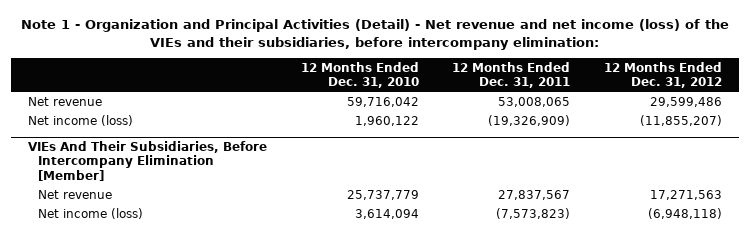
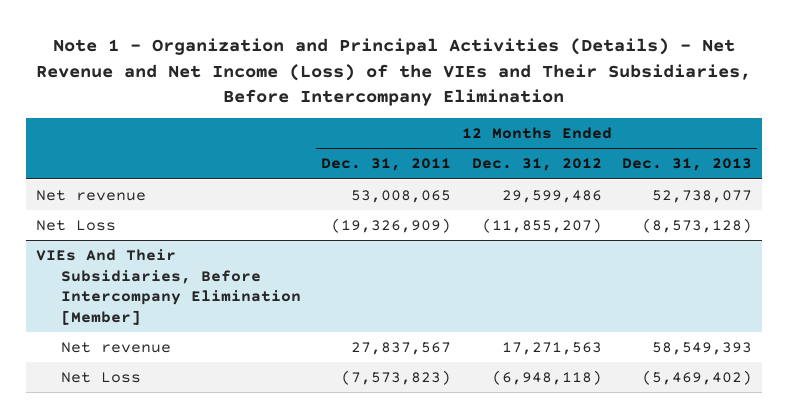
- Note 1 - Organization and Principal Activities (Detail) - Net revenue and net income (loss) of the VIEs and their subsidiaries, before intercompany elimination:
+ Note 1 - Organization and Principal Activities (Details) - Net Revenue and Net Income (Loss) of the VIEs and Their Subsidiaries, Before Intercompany Elimination
- | 12 Months Ended Dec. 31, 2010 | 12 Months Ended Dec. 31, 2011 | 12 Months Ended Dec. 31, 2012
+ | 12 Months Ended Dec. 31, 2011 | 12 Months Ended Dec. 31, 2012 | 12 Months Ended Dec. 31, 2013
- Net income (loss) | 1,960,122 | (19,326,909) | (11,855,207)
+ Net Loss | (19,326,909) | (11,855,207) | (8,573,128)
@ VIEs And Their Subsidiaries, Before Intercompany Elimination [Member]
- Net income (loss) | 3,614,094 | (7,573,823) | (6,948,118)
+ Net Loss | (7,573,823) | (6,948,118) | (5,469,402)

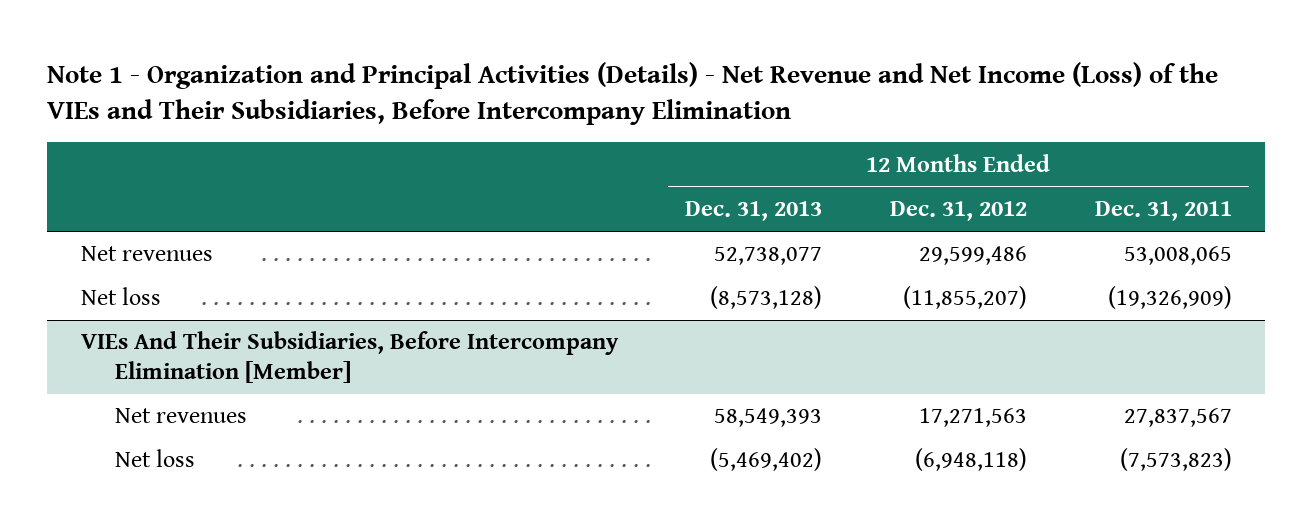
- | 12 Months Ended Dec. 31, 2011 | 12 Months Ended Dec. 31, 2012 | 12 Months Ended Dec. 31, 2013
+ | 12 Months Ended Dec. 31, 2013 | 12 Months Ended Dec. 31, 2012 | 12 Months Ended Dec. 31, 2011
- Net revenue | 53,008,065 | 29,599,486 | 52,738,077
- Net Loss | (19,326,909) | (11,855,207) | (8,573,128)
+ Net revenues | 52,738,077 | 29,599,486 | 53,008,065
+ Net loss | (8,573,128) | (11,855,207) | (19,326,909)
@ VIEs And Their Subsidiaries, Before Intercompany Elimination [Member]
- Net revenue | 27,837,567 | 17,271,563 | 58,549,393
- Net Loss | (7,573,823) | (6,948,118) | (5,469,402)
+ Net revenues | 58,549,393 | 17,271,563 | 27,837,567
+ Net loss | (5,469,402) | (6,948,118) | (7,573,823)

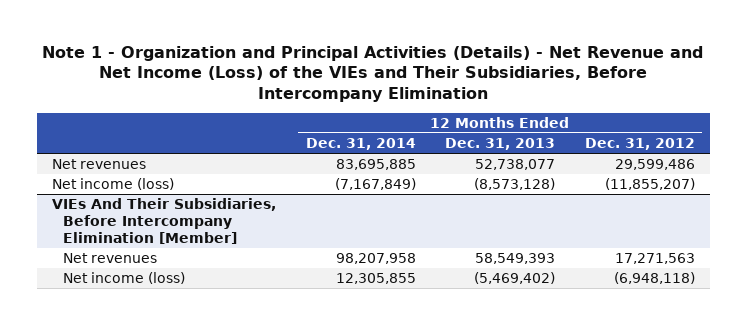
- | 12 Months Ended Dec. 31, 2013 | 12 Months Ended Dec. 31, 2012 | 12 Months Ended Dec. 31, 2011
+ | 12 Months Ended Dec. 31, 2014 | 12 Months Ended Dec. 31, 2013 | 12 Months Ended Dec. 31, 2012
- Net loss | (8,573,128) | (11,855,207) | (19,326,909)
+ Net income (loss) | (7,167,849) | (8,573,128) | (11,855,207)
@ VIEs And Their Subsidiaries, Before Intercompany Elimination [Member]
- Net loss | (5,469,402) | (6,948,118) | (7,573,823)
+ Net income (loss) | 12,305,855 | (5,469,402) | (6,948,118)

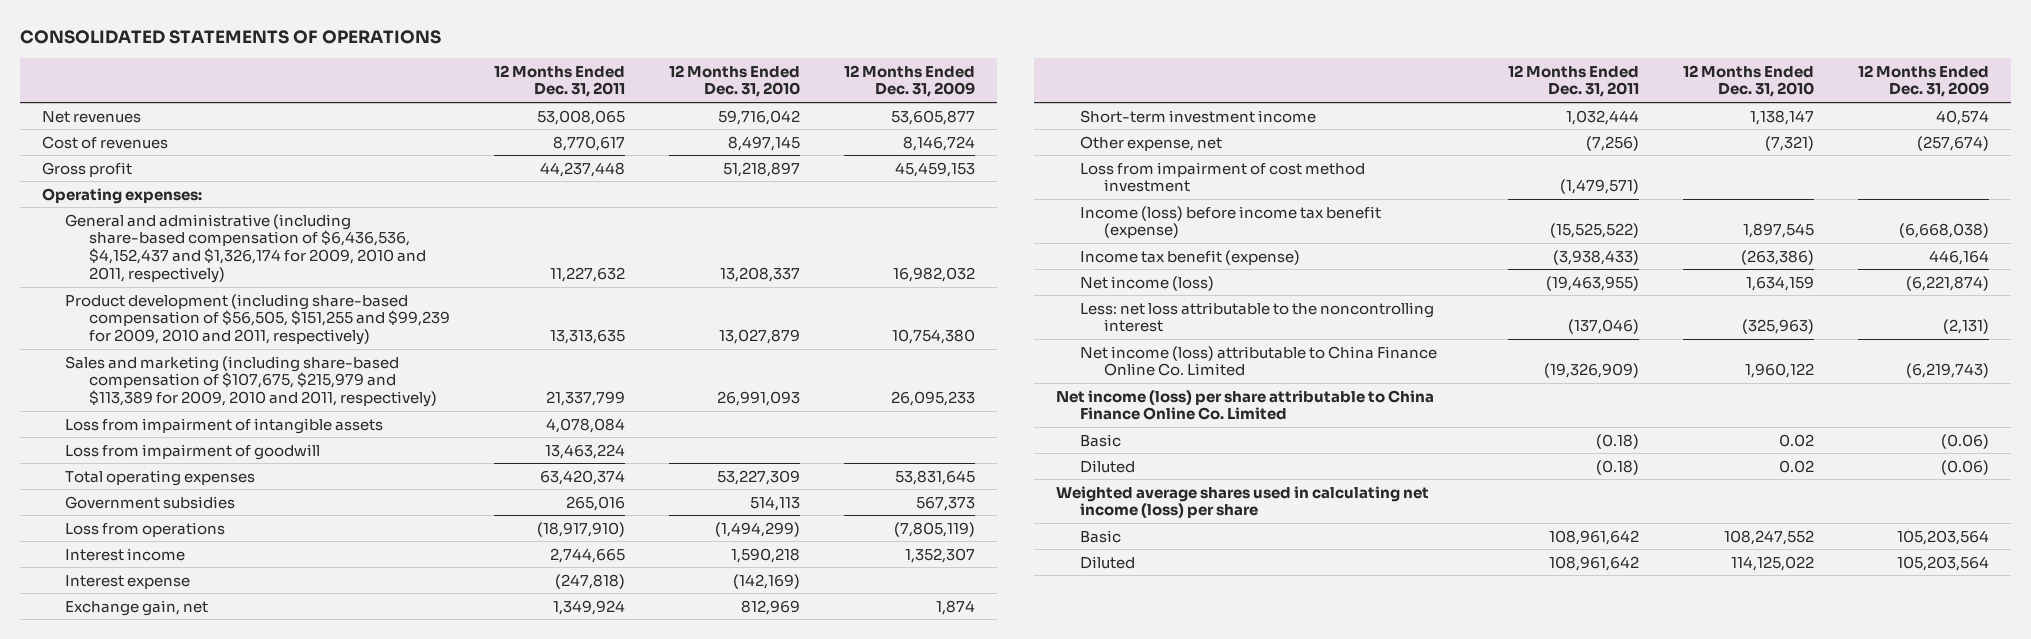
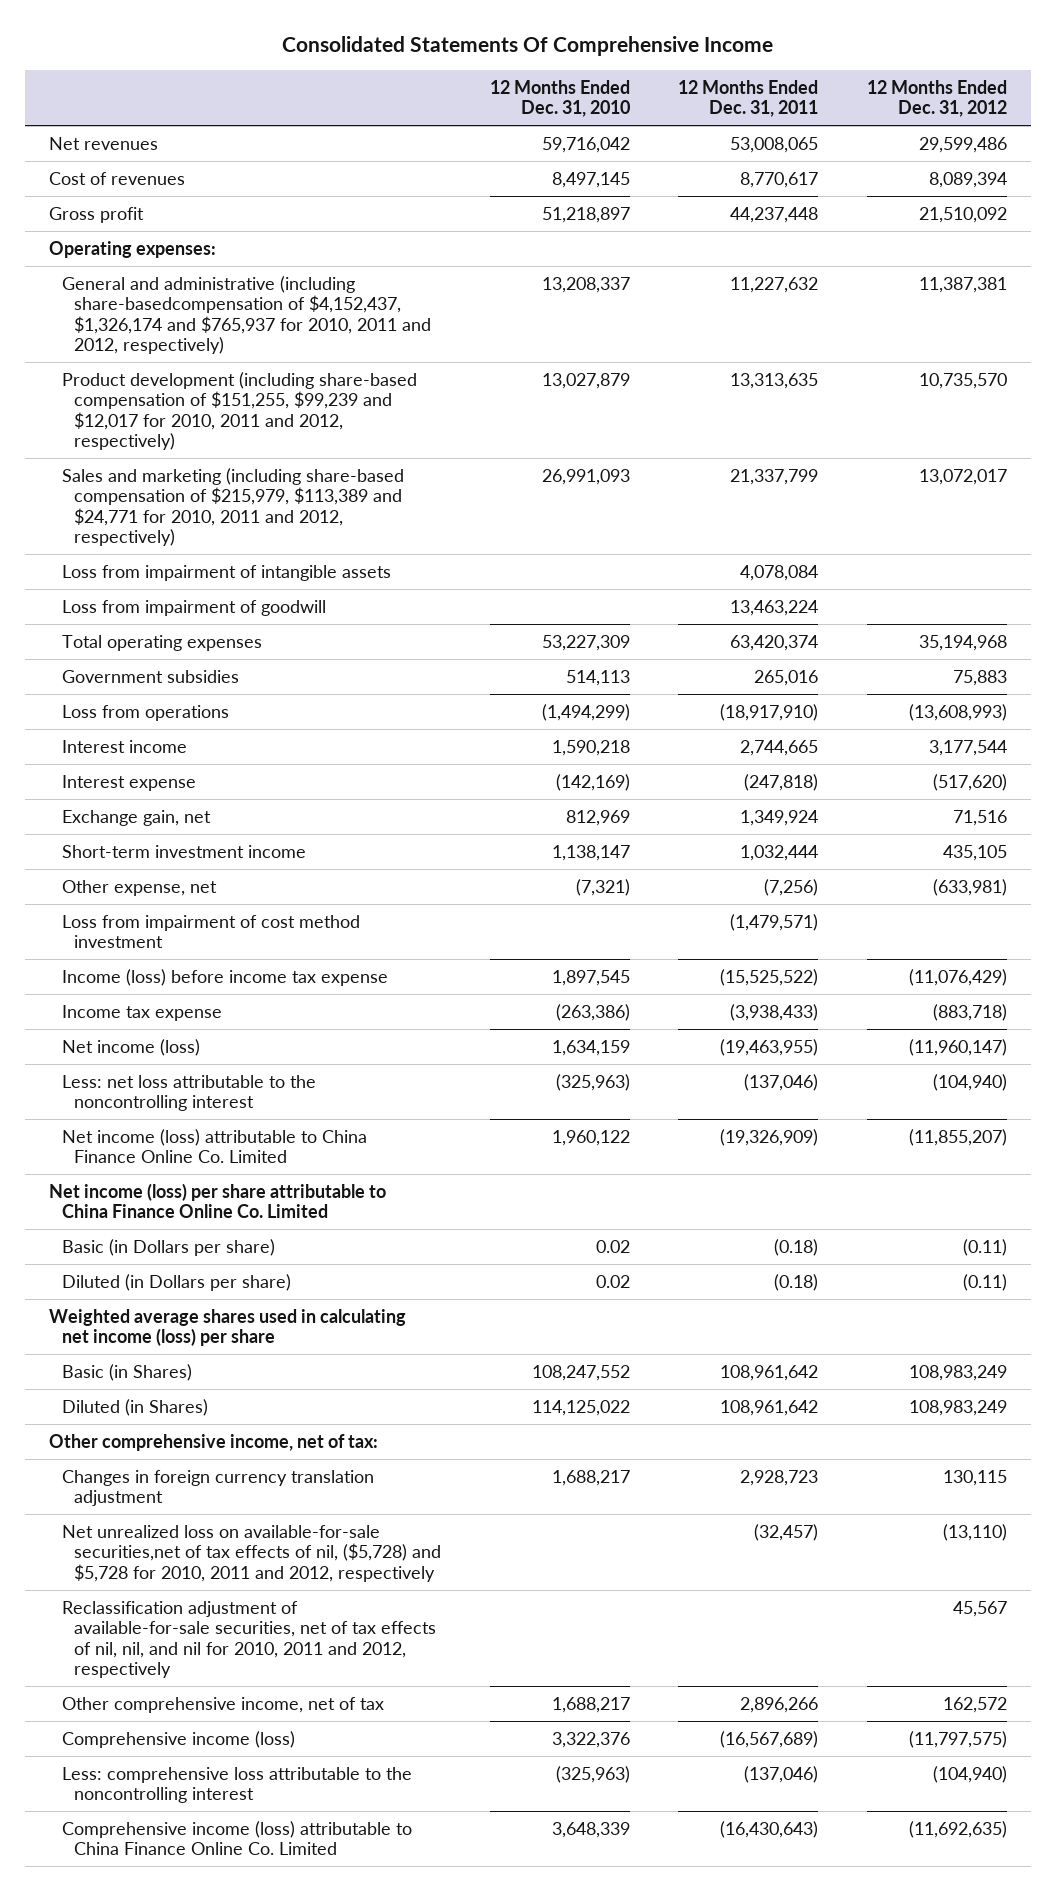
- CONSOLIDATED STATEMENTS OF OPERATIONS
+ Consolidated Statements Of Comprehensive Income
- | 12 Months Ended Dec. 31, 2011 | 12 Months Ended Dec. 31, 2010 | 12 Months Ended Dec. 31, 2009
+ | 12 Months Ended Dec. 31, 2010 | 12 Months Ended Dec. 31, 2011 | 12 Months Ended Dec. 31, 2012
- General and administrative (including share-based compensation of $6,436,536, $4,152,437 and $1,326,174 for 2009, 2010 and 2011, respectively) | 11,227,632 | 13,208,337 | 16,982,032
- Product development (including share-based compensation of $56,505, $151,255 and $99,239 for 2009, 2010 and 2011, respectively) | 13,313,635 | 13,027,879 | 10,754,380
- Sales and marketing (including share-based compensation of $107,675, $215,979 and $113,389 for 2009, 2010 and 2011, respectively) | 21,337,799 | 26,991,093 | 26,095,233
+ General and administrative (including share-basedcompensation of $4,152,437, $1,326,174 and $765,937 for 2010, 2011 and 2012, respectively) | 13,208,337 | 11,227,632 | 11,387,381
+ Product development (including share-based compensation of $151,255, $99,239 and $12,017 for 2010, 2011 and 2012, respectively) | 13,027,879 | 13,313,635 | 10,735,570
+ Sales and marketing (including share-based compensation of $215,979, $113,389 and $24,771 for 2010, 2011 and 2012, respectively) | 26,991,093 | 21,337,799 | 13,072,017
- Income (loss) before income tax benefit (expense) | (15,525,522) | 1,897,545 | (6,668,038)
- Income tax benefit (expense) | (3,938,433) | (263,386) | 446,164
+ Income (loss) before income tax expense | 1,897,545 | (15,525,522) | (11,076,429)
+ Income tax expense | (263,386) | (3,938,433) | (883,718)
- Basic | (0.18) | 0.02 | (0.06)
- Diluted | (0.18) | 0.02 | (0.06)
+ Basic (in Dollars per share) | 0.02 | (0.18) | (0.11)
+ Diluted (in Dollars per share) | 0.02 | (0.18) | (0.11)
- Basic | 108,961,642 | 108,247,552 | 105,203,564
- Diluted | 108,961,642 | 114,125,022 | 105,203,564
+ Basic (in Shares) | 108,247,552 | 108,961,642 | 108,983,249
+ Diluted (in Shares) | 114,125,022 | 108,961,642 | 108,983,249
+ Other comprehensive income, net of tax:
+ Changes in foreign currency translation adjustment | 1,688,217 | 2,928,723 | 130,115
+ Net unrealized loss on available-for-sale securities,net of tax effects of nil, ($5,728) and $5,728 for 2010, 2011 and 2012, respectively | | (32,457) | (13,110)
+ Reclassification adjustment of available-for-sale securities, net of tax effects of nil, nil, and nil for 2010, 2011 and 2012, respectively | | | 45,567
+ Other comprehensive income, net of tax | 1,688,217 | 2,896,266 | 162,572
+ Comprehensive income (loss) | 3,322,376 | (16,567,689) | (11,797,575)
+ Less: comprehensive loss attributable to the noncontrolling interest | (325,963) | (137,046) | (104,940)
+ Comprehensive income (loss) attributable to China Finance Online Co. Limited | 3,648,339 | (16,430,643) | (11,692,635)

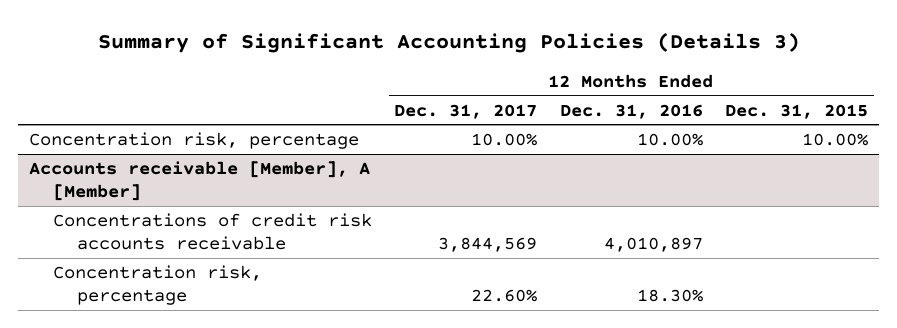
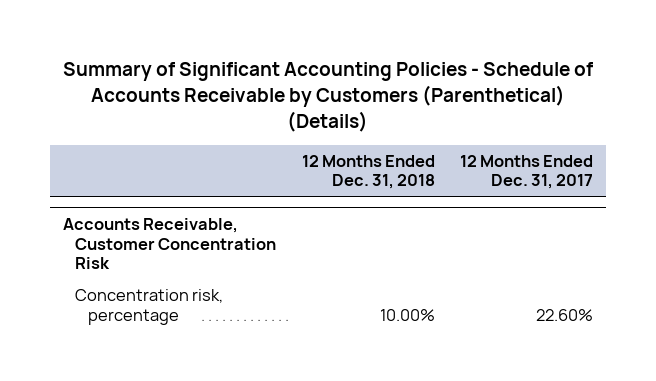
- Summary of Significant Accounting Policies (Details 3)
+ Summary of Significant Accounting Policies - Schedule of Accounts Receivable by Customers (Parenthetical) (Details)
- | 12 Months Ended Dec. 31, 2017 | 12 Months Ended Dec. 31, 2016 | 12 Months Ended Dec. 31, 2015
+ | 12 Months Ended Dec. 31, 2018 | 12 Months Ended Dec. 31, 2017
- Concentration risk, percentage | 10.00% | 10.00% | 10.00%
- Accounts receivable [Member], A [Member]
- Concentrations of credit risk accounts receivable | 3,844,569 | 4,010,897 |
+ Accounts Receivable, Customer Concentration Risk

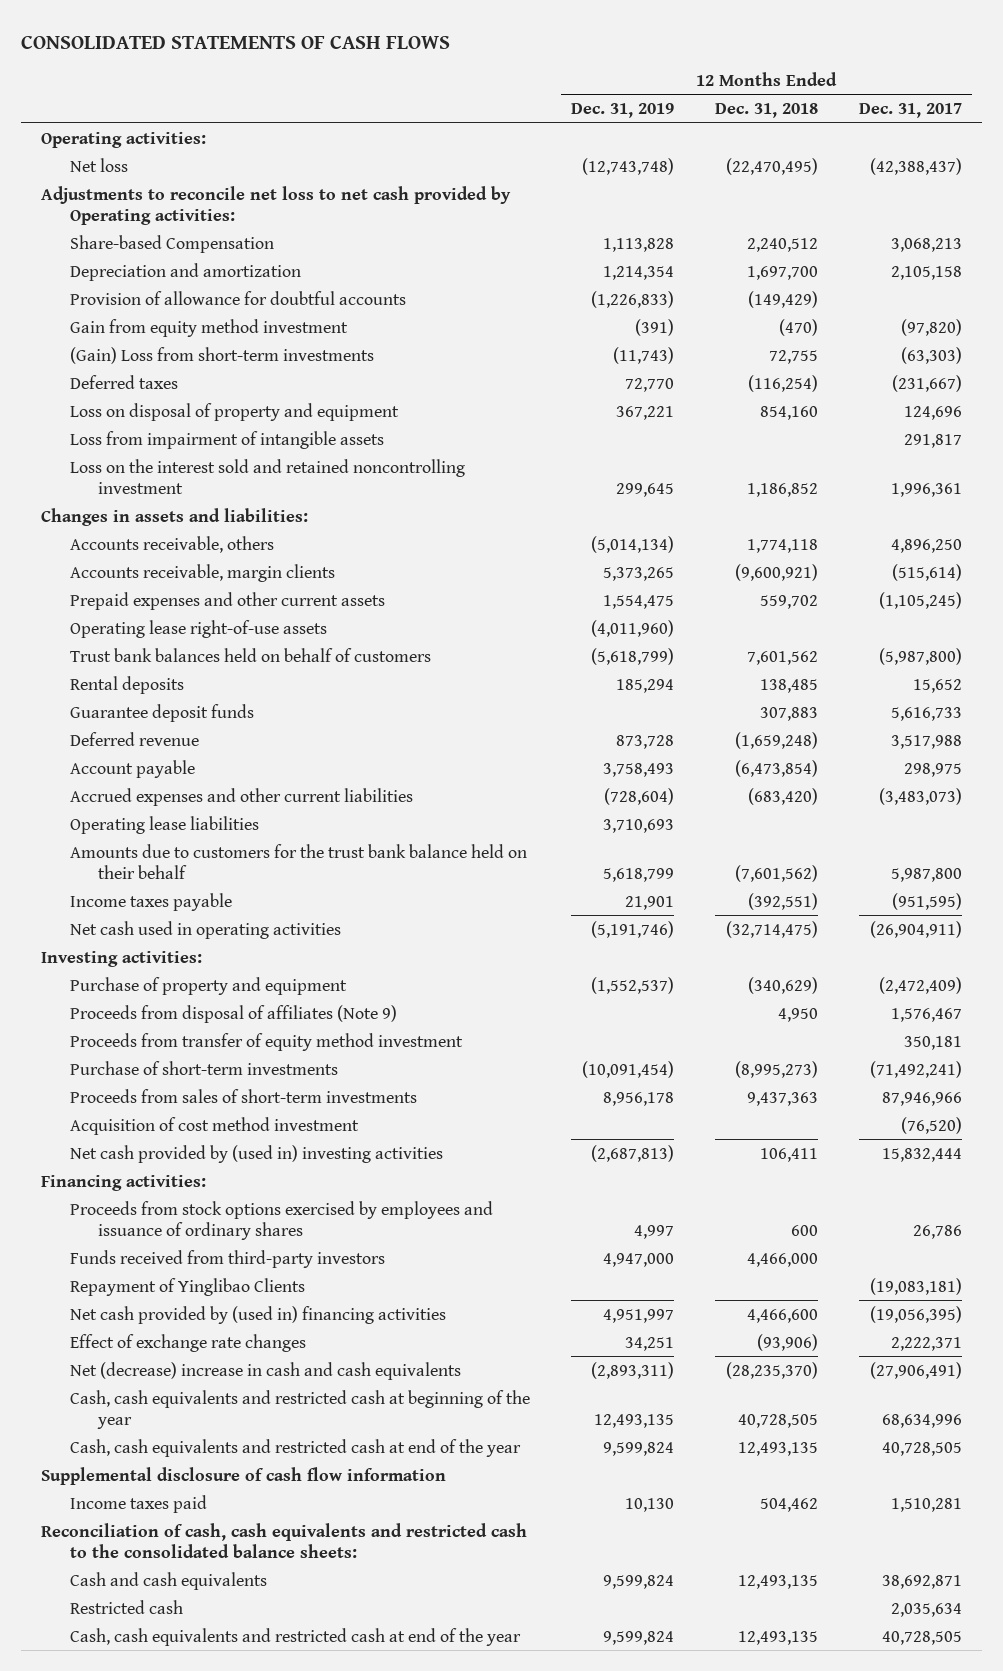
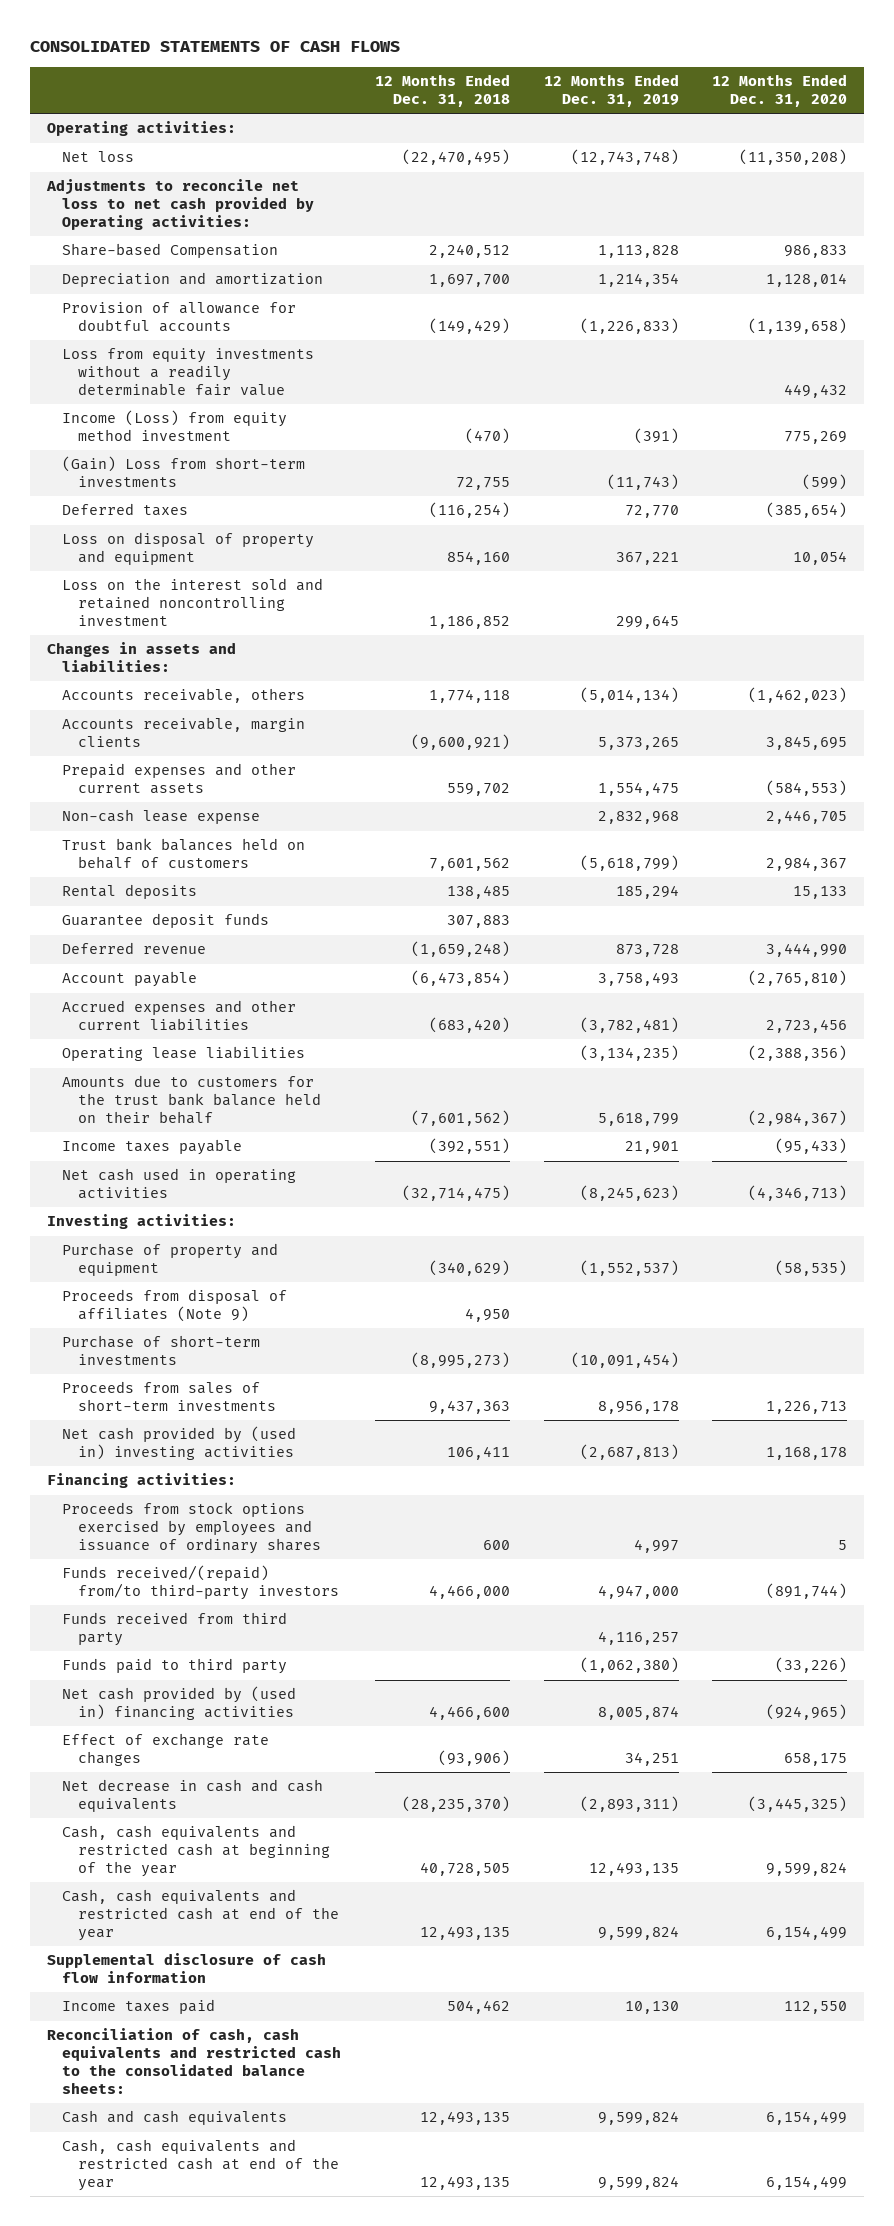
- | 12 Months Ended Dec. 31, 2019 | 12 Months Ended Dec. 31, 2018 | 12 Months Ended Dec. 31, 2017
+ | 12 Months Ended Dec. 31, 2018 | 12 Months Ended Dec. 31, 2019 | 12 Months Ended Dec. 31, 2020
- Gain from equity method investment | (391) | (470) | (97,820)
+ Loss from equity investments without a readily determinable fair value | | | 449,432
+ Income (Loss) from equity method investment | (470) | (391) | 775,269
- Loss from impairment of intangible assets | | | 291,817
- Operating lease right-of-use assets | (4,011,960) | |
+ Non-cash lease expense | | 2,832,968 | 2,446,705
- Accrued expenses and other current liabilities | (728,604) | (683,420) | (3,483,073)
- Operating lease liabilities | 3,710,693 | |
+ Accrued expenses and other current liabilities | (683,420) | (3,782,481) | 2,723,456
+ Operating lease liabilities | | (3,134,235) | (2,388,356)
- Net cash used in operating activities | (5,191,746) | (32,714,475) | (26,904,911)
+ Net cash used in operating activities | (32,714,475) | (8,245,623) | (4,346,713)
- Proceeds from transfer of equity method investment | | | 350,181
- Acquisition of cost method investment | | | (76,520)
- Funds received from third-party investors | 4,947,000 | 4,466,000 |
- Repayment of Yinglibao Clients | | | (19,083,181)
- Net cash provided by (used in) financing activities | 4,951,997 | 4,466,600 | (19,056,395)
+ Funds received/(repaid) from/to third-party investors | 4,466,000 | 4,947,000 | (891,744)
+ Funds received from third party | | 4,116,257 |
+ Funds paid to third party | | (1,062,380) | (33,226)
+ Net cash provided by (used in) financing activities | 4,466,600 | 8,005,874 | (924,965)
- Net (decrease) increase in cash and cash equivalents | (2,893,311) | (28,235,370) | (27,906,491)
+ Net decrease in cash and cash equivalents | (28,235,370) | (2,893,311) | (3,445,325)
- Restricted cash | | | 2,035,634

